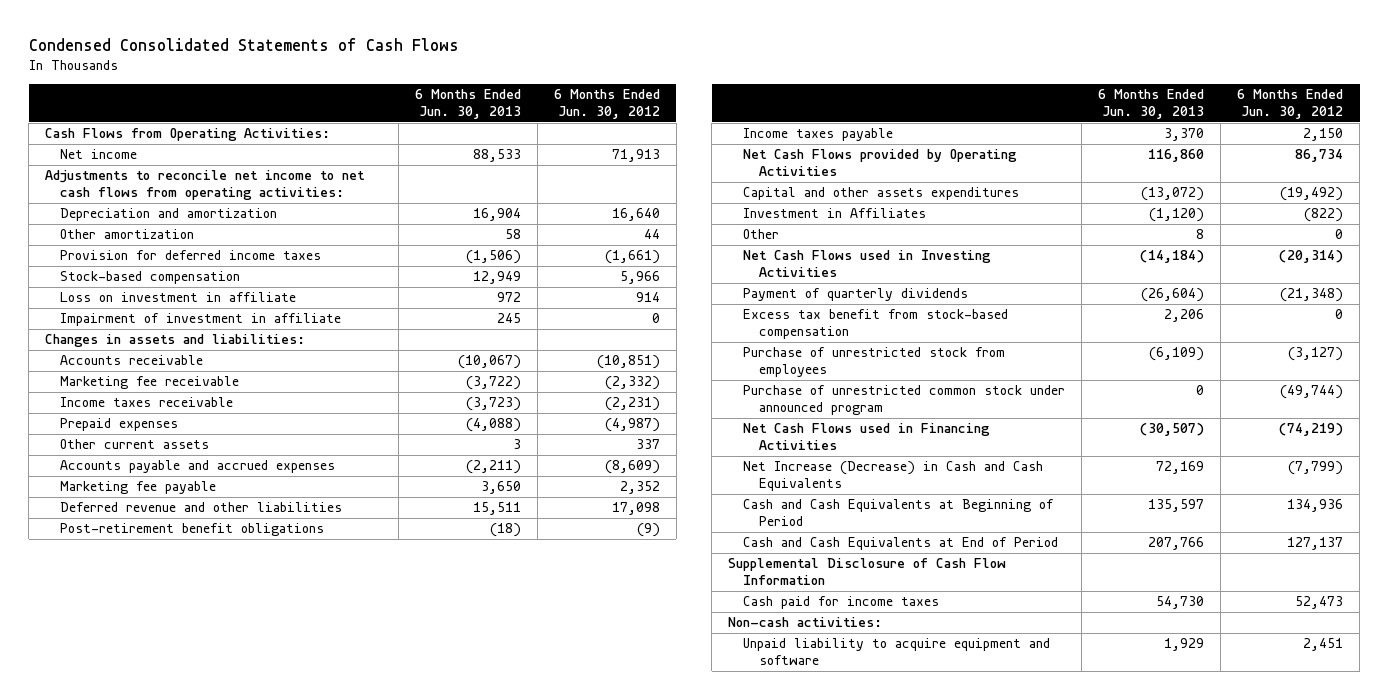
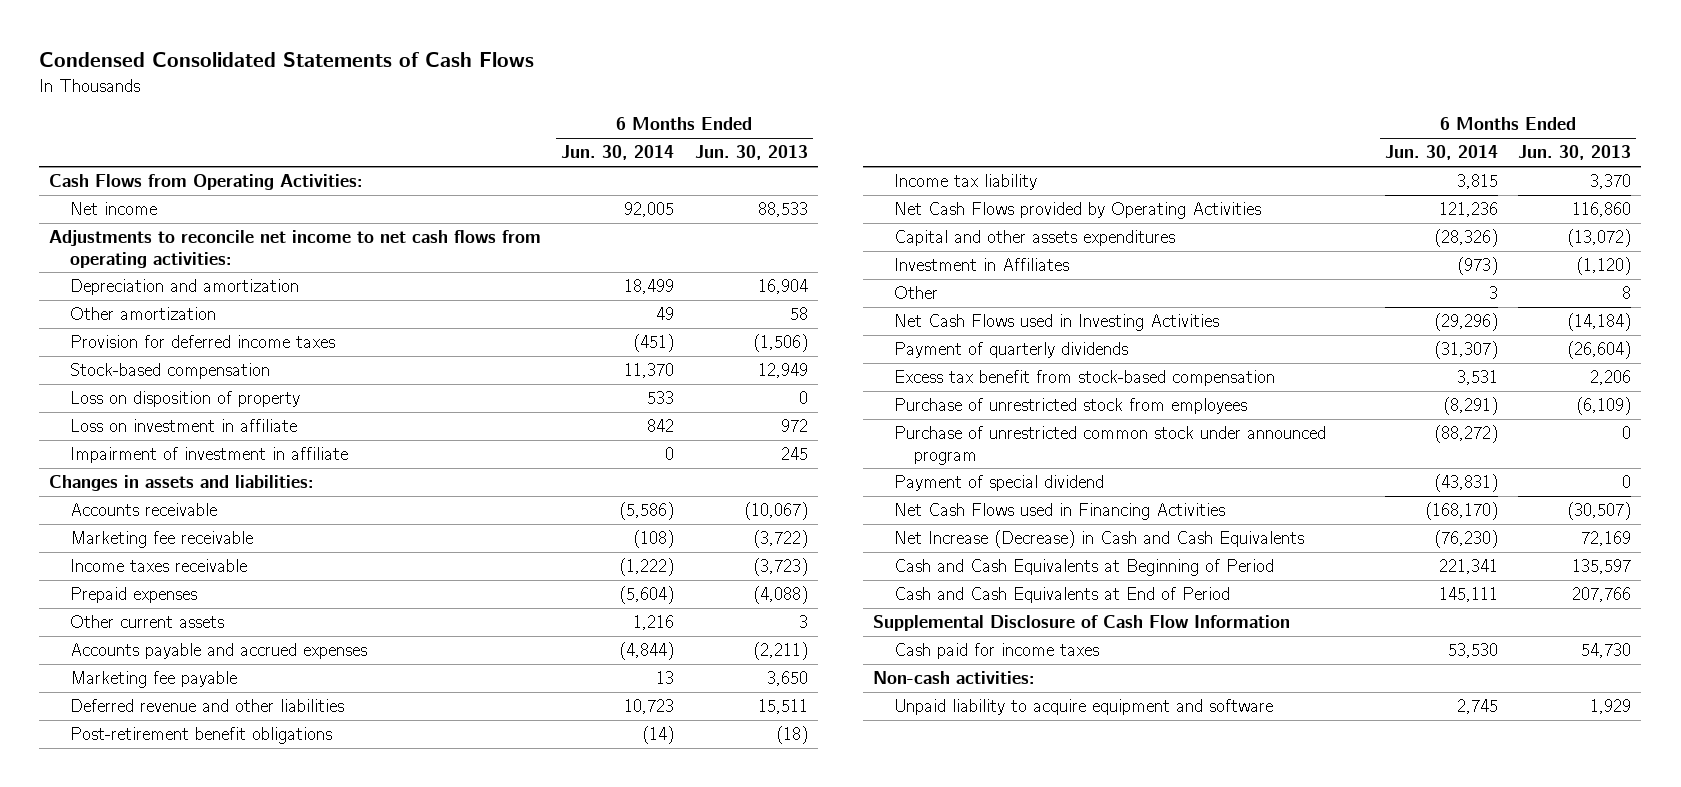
- | 6 Months Ended Jun. 30, 2013 | 6 Months Ended Jun. 30, 2012
+ | 6 Months Ended Jun. 30, 2014 | 6 Months Ended Jun. 30, 2013
+ Loss on disposition of property | 533 | 0
- Income taxes payable | 3,370 | 2,150
+ Income tax liability | 3,815 | 3,370
+ Payment of special dividend | (43,831) | 0

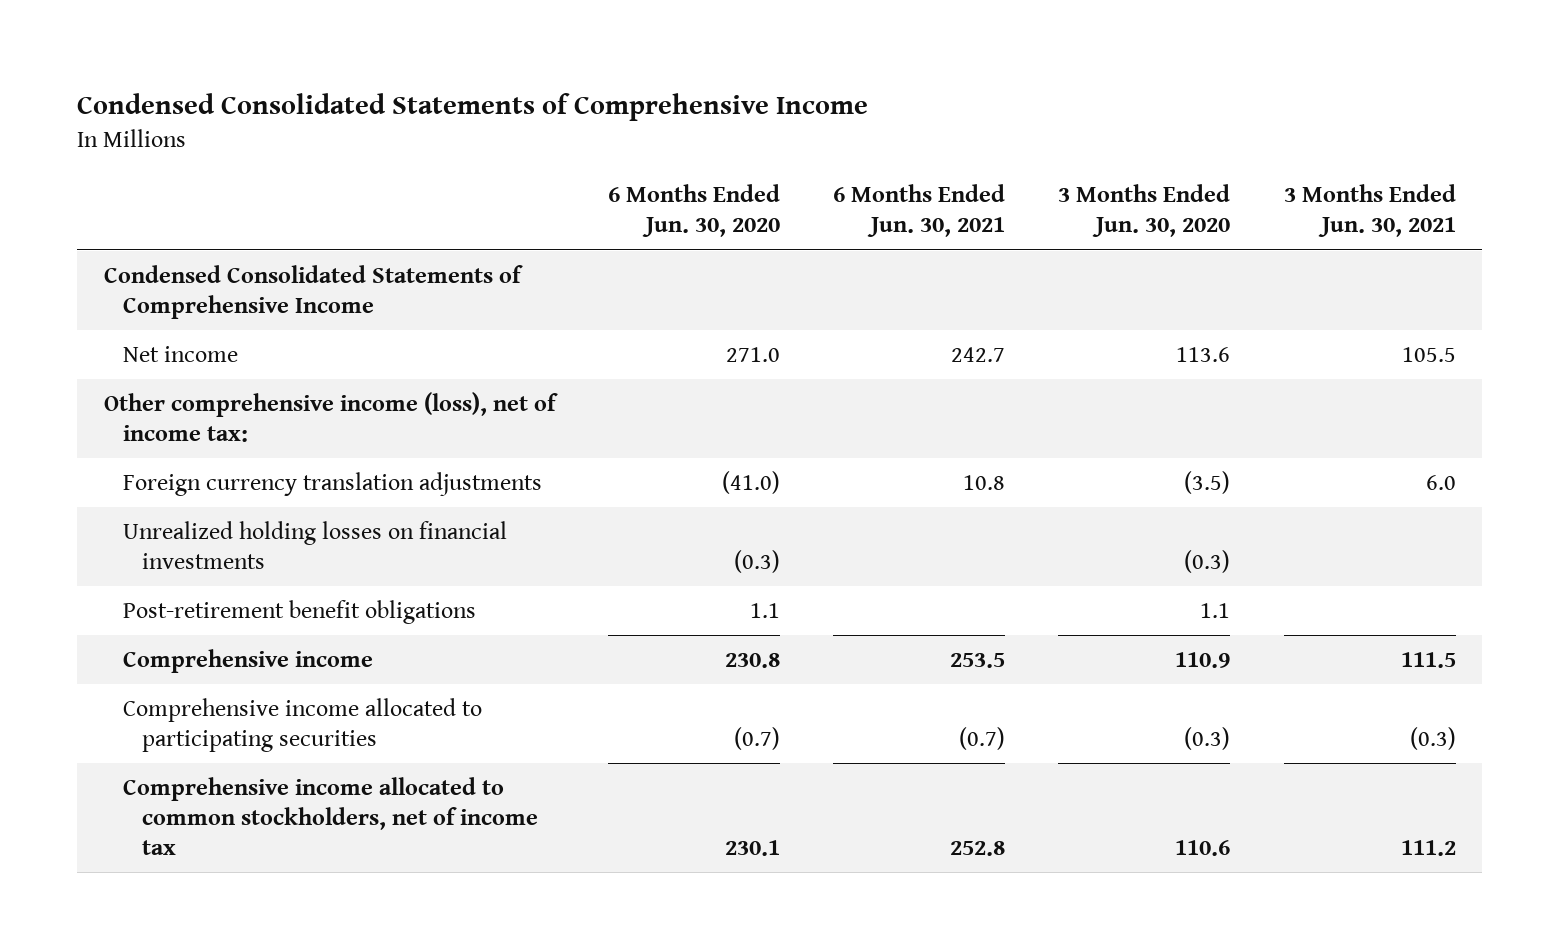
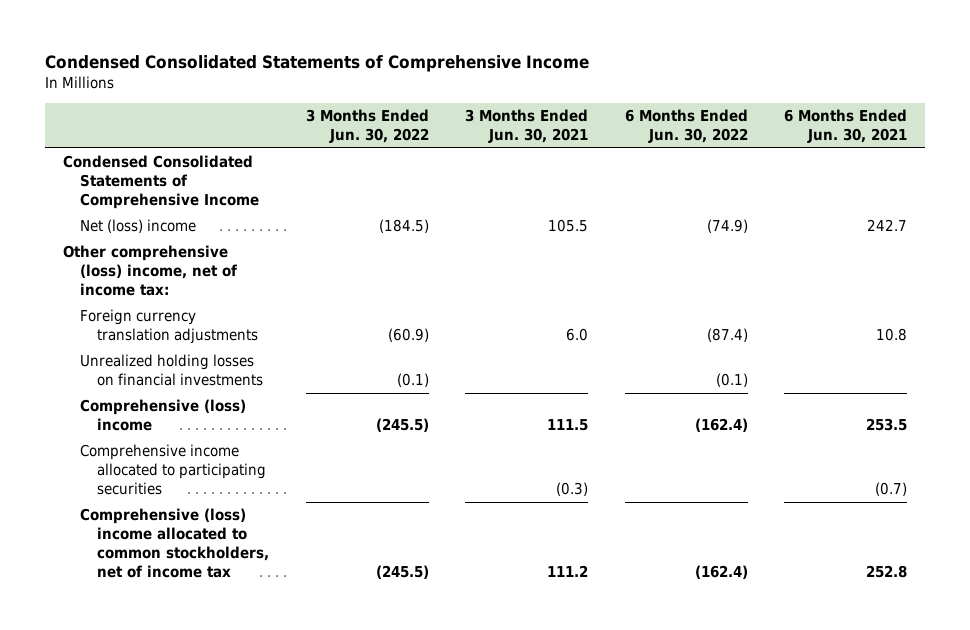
- | 6 Months Ended Jun. 30, 2020 | 6 Months Ended Jun. 30, 2021 | 3 Months Ended Jun. 30, 2020 | 3 Months Ended Jun. 30, 2021
+ | 3 Months Ended Jun. 30, 2022 | 3 Months Ended Jun. 30, 2021 | 6 Months Ended Jun. 30, 2022 | 6 Months Ended Jun. 30, 2021
- Net income | 271.0 | 242.7 | 113.6 | 105.5
- Other comprehensive income (loss), net of income tax:
+ Net (loss) income | (184.5) | 105.5 | (74.9) | 242.7
+ Other comprehensive (loss) income, net of income tax:
- Post-retirement benefit obligations | 1.1 | | 1.1 |
- Comprehensive income | 230.8 | 253.5 | 110.9 | 111.5
+ Comprehensive (loss) income | (245.5) | 111.5 | (162.4) | 253.5
- Comprehensive income allocated to common stockholders, net of income tax | 230.1 | 252.8 | 110.6 | 111.2
+ Comprehensive (loss) income allocated to common stockholders, net of income tax | (245.5) | 111.2 | (162.4) | 252.8

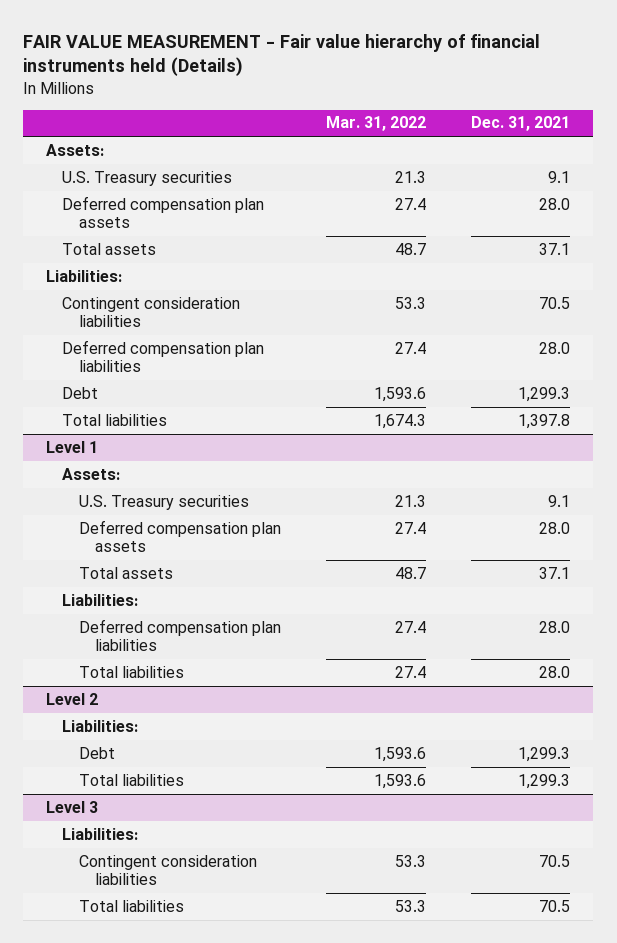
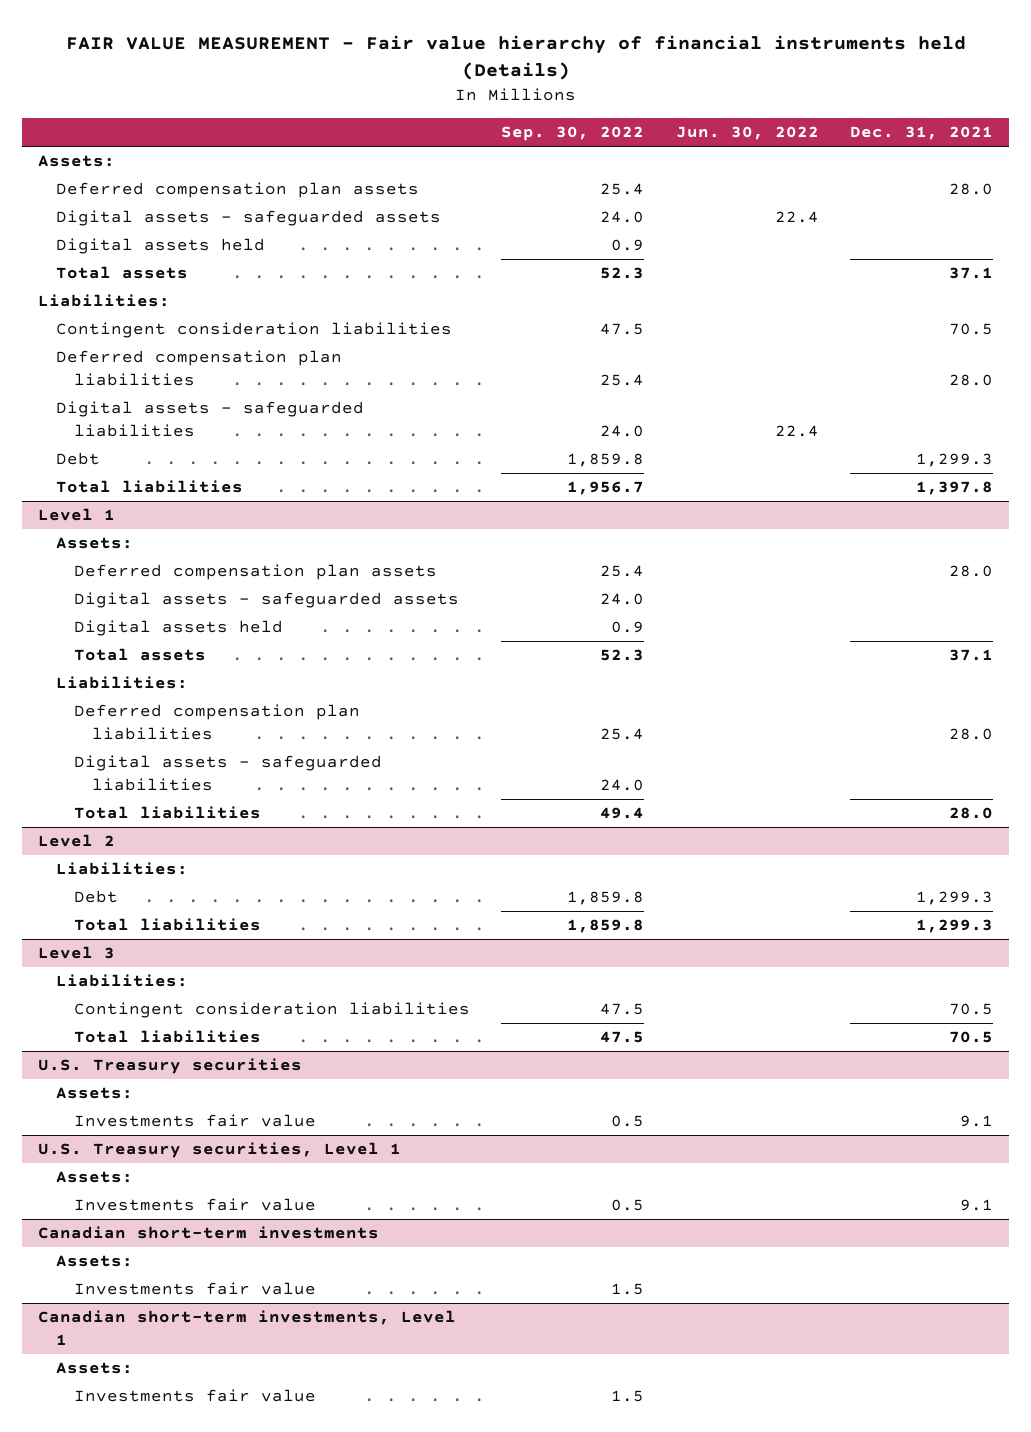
- | Mar. 31, 2022 | Dec. 31, 2021
+ | Sep. 30, 2022 | Jun. 30, 2022 | Dec. 31, 2021
- U.S. Treasury securities | 21.3 | 9.1
+ Digital assets - safeguarded assets | 24.0 | 22.4 |
+ Digital assets held | 0.9 | |
+ Digital assets - safeguarded liabilities | 24.0 | 22.4 |
@ Level 1
- U.S. Treasury securities | 21.3 | 9.1
+ Digital assets - safeguarded assets | 24.0 | |
+ Digital assets held | 0.9 | |
+ Digital assets - safeguarded liabilities | 24.0 | |
+ U.S. Treasury securities
+ Assets:
+ Investments fair value | 0.5 | | 9.1
+ U.S. Treasury securities, Level 1
+ Assets:
+ Investments fair value | 0.5 | | 9.1
+ Canadian short-term investments
+ Assets:
+ Investments fair value | 1.5 | |
+ Canadian short-term investments, Level 1
+ Assets:
+ Investments fair value | 1.5 | |

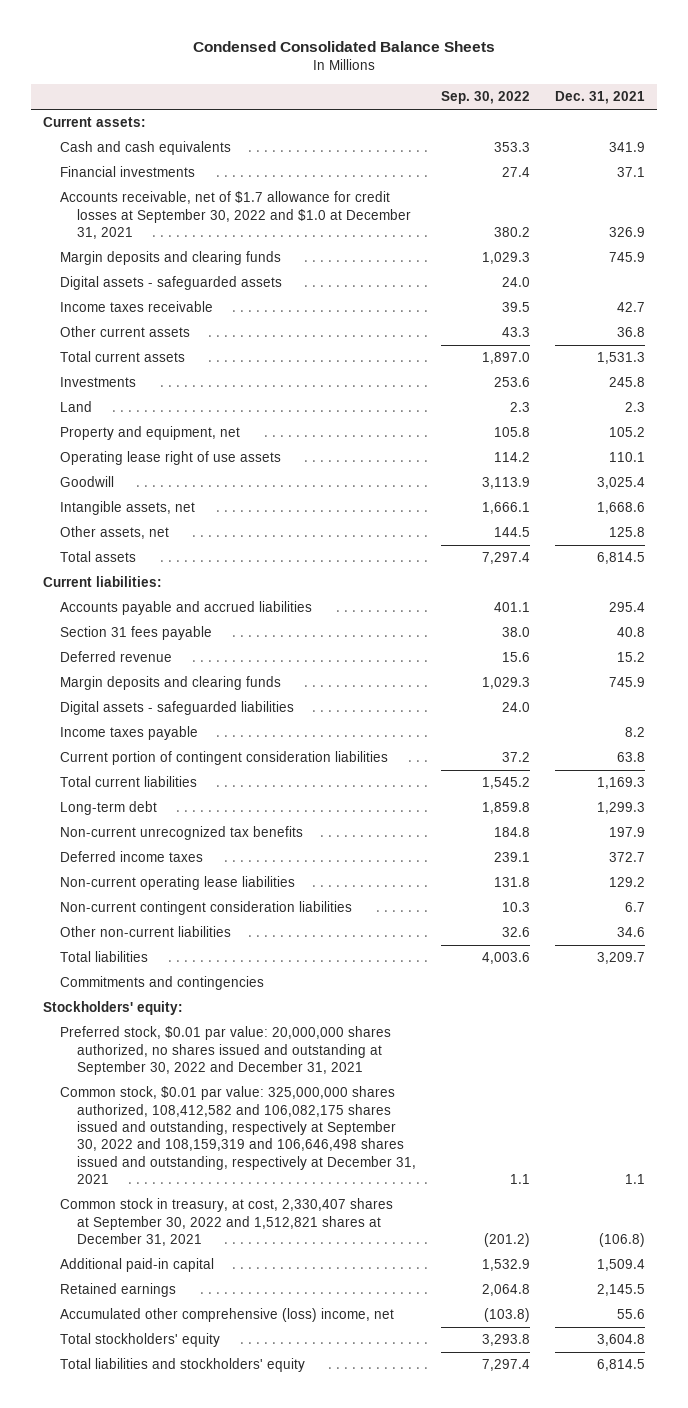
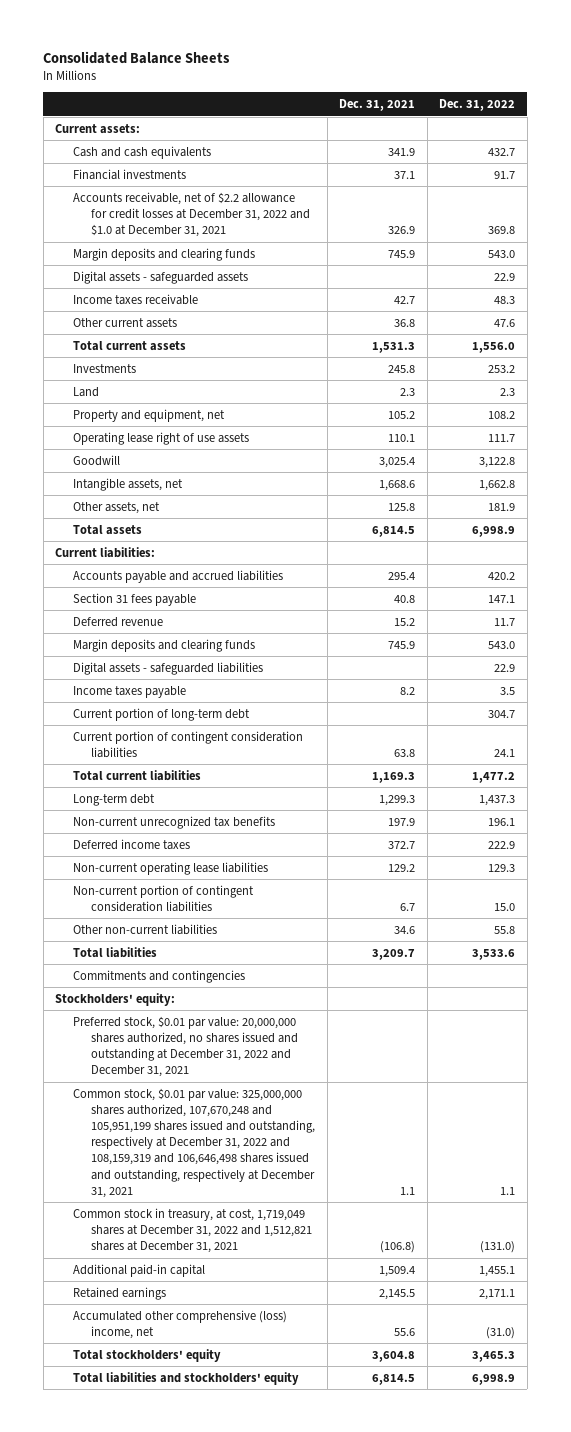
- Condensed Consolidated Balance Sheets
+ Consolidated Balance Sheets
- | Sep. 30, 2022 | Dec. 31, 2021
+ | Dec. 31, 2021 | Dec. 31, 2022
- Accounts receivable, net of $1.7 allowance for credit losses at September 30, 2022 and $1.0 at December 31, 2021 | 380.2 | 326.9
+ Accounts receivable, net of $2.2 allowance for credit losses at December 31, 2022 and $1.0 at December 31, 2021 | 326.9 | 369.8
+ Current portion of long-term debt | | 304.7
- Non-current contingent consideration liabilities | 10.3 | 6.7
+ Non-current portion of contingent consideration liabilities | 6.7 | 15.0
- Preferred stock, $0.01 par value: 20,000,000 shares authorized, no shares issued and outstanding at September 30, 2022 and December 31, 2021
- Common stock, $0.01 par value: 325,000,000 shares authorized, 108,412,582 and 106,082,175 shares issued and outstanding, respectively at September 30, 2022 and 108,159,319 and 106,646,498 shares issued and outstanding, respectively at December 31, 2021 | 1.1 | 1.1
- Common stock in treasury, at cost, 2,330,407 shares at September 30, 2022 and 1,512,821 shares at December 31, 2021 | (201.2) | (106.8)
+ Preferred stock, $0.01 par value: 20,000,000 shares authorized, no shares issued and outstanding at December 31, 2022 and December 31, 2021
+ Common stock, $0.01 par value: 325,000,000 shares authorized, 107,670,248 and 105,951,199 shares issued and outstanding, respectively at December 31, 2022 and 108,159,319 and 106,646,498 shares issued and outstanding, respectively at December 31, 2021 | 1.1 | 1.1
+ Common stock in treasury, at cost, 1,719,049 shares at December 31, 2022 and 1,512,821 shares at December 31, 2021 | (106.8) | (131.0)

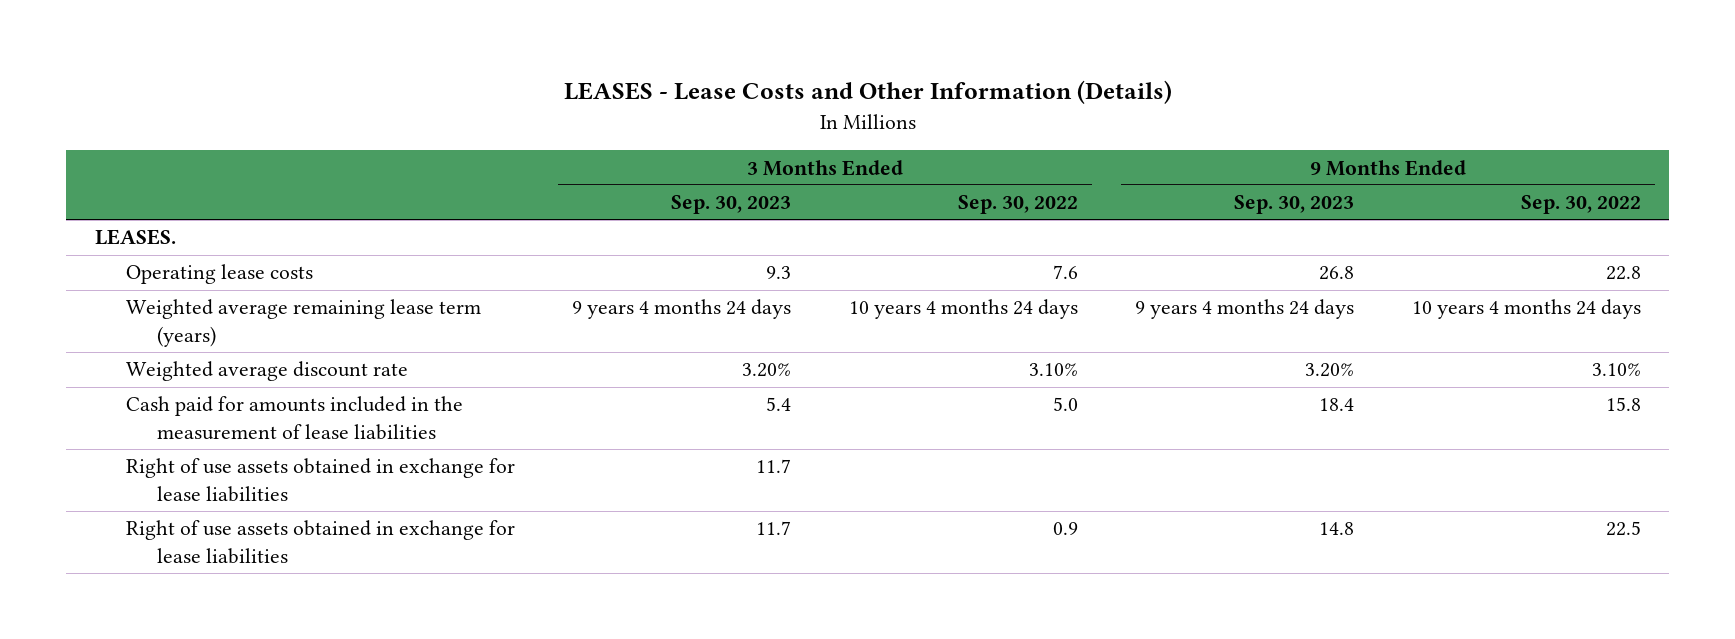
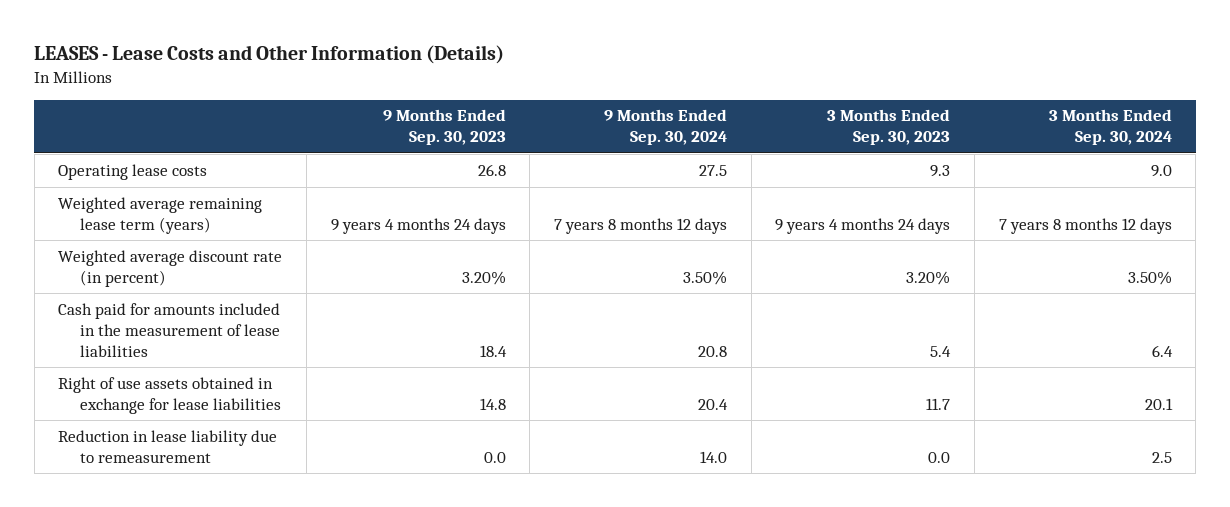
- | 3 Months Ended Sep. 30, 2023 | 3 Months Ended Sep. 30, 2022 | 9 Months Ended Sep. 30, 2023 | 9 Months Ended Sep. 30, 2022
+ | 9 Months Ended Sep. 30, 2023 | 9 Months Ended Sep. 30, 2024 | 3 Months Ended Sep. 30, 2023 | 3 Months Ended Sep. 30, 2024
- LEASES.
- Weighted average discount rate | 3.20% | 3.10% | 3.20% | 3.10%
+ Weighted average discount rate (in percent) | 3.20% | 3.50% | 3.20% | 3.50%
- Right of use assets obtained in exchange for lease liabilities | 11.7 | | |
+ Reduction in lease liability due to remeasurement | 0.0 | 14.0 | 0.0 | 2.5

